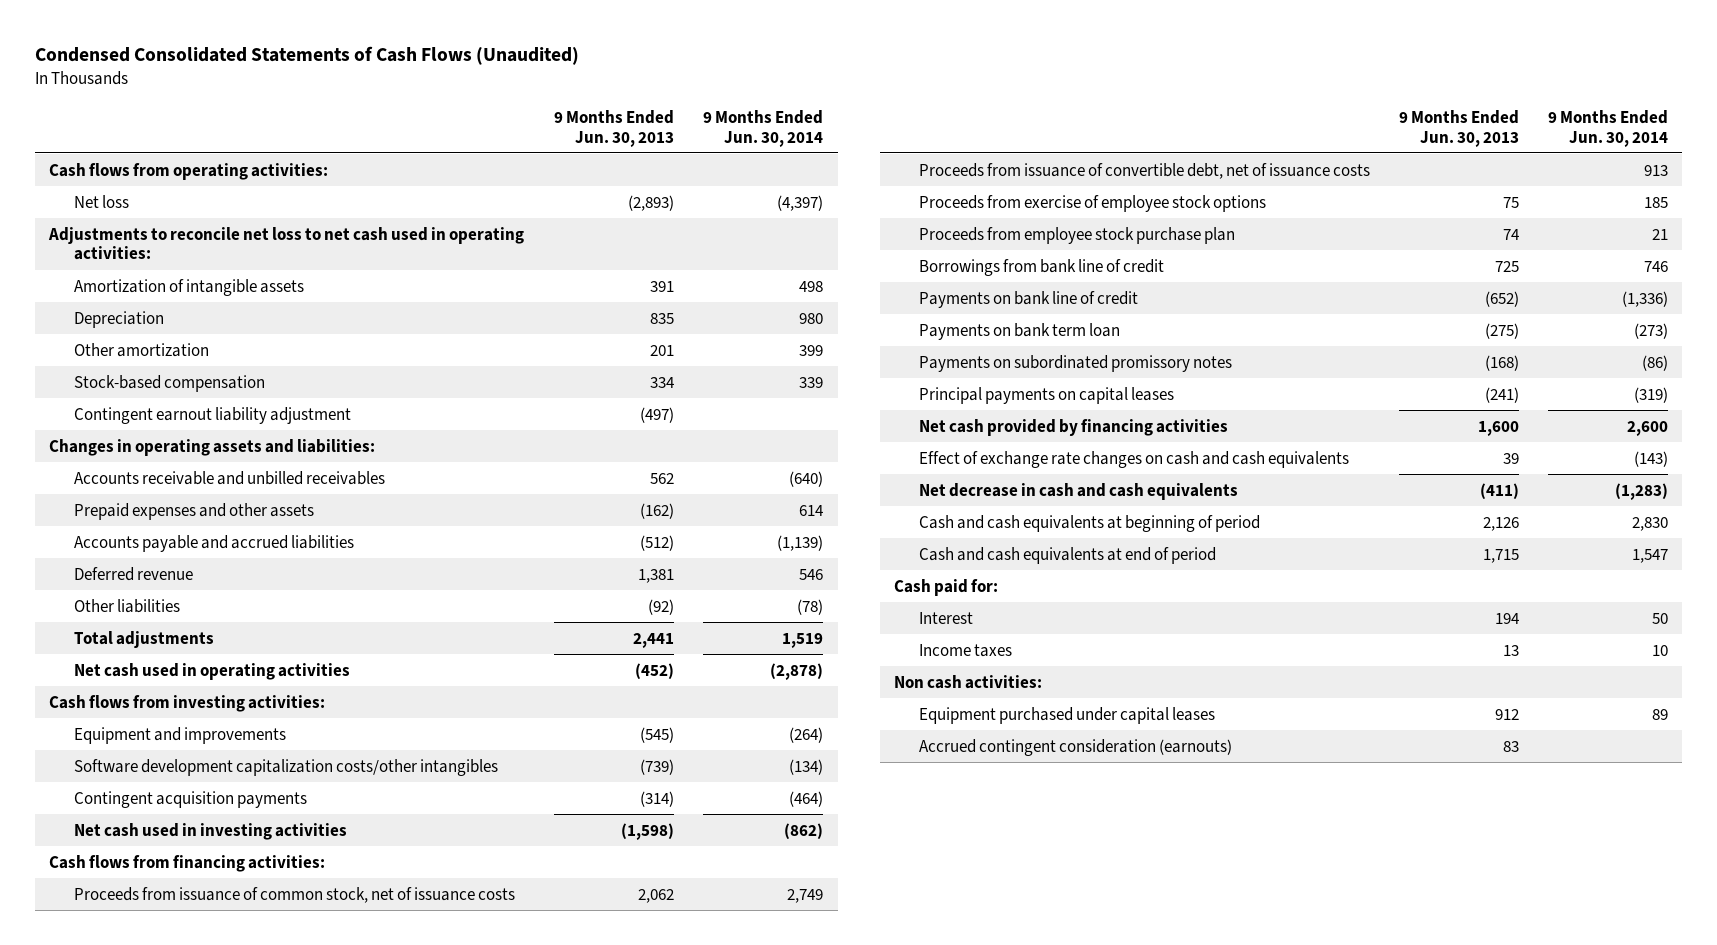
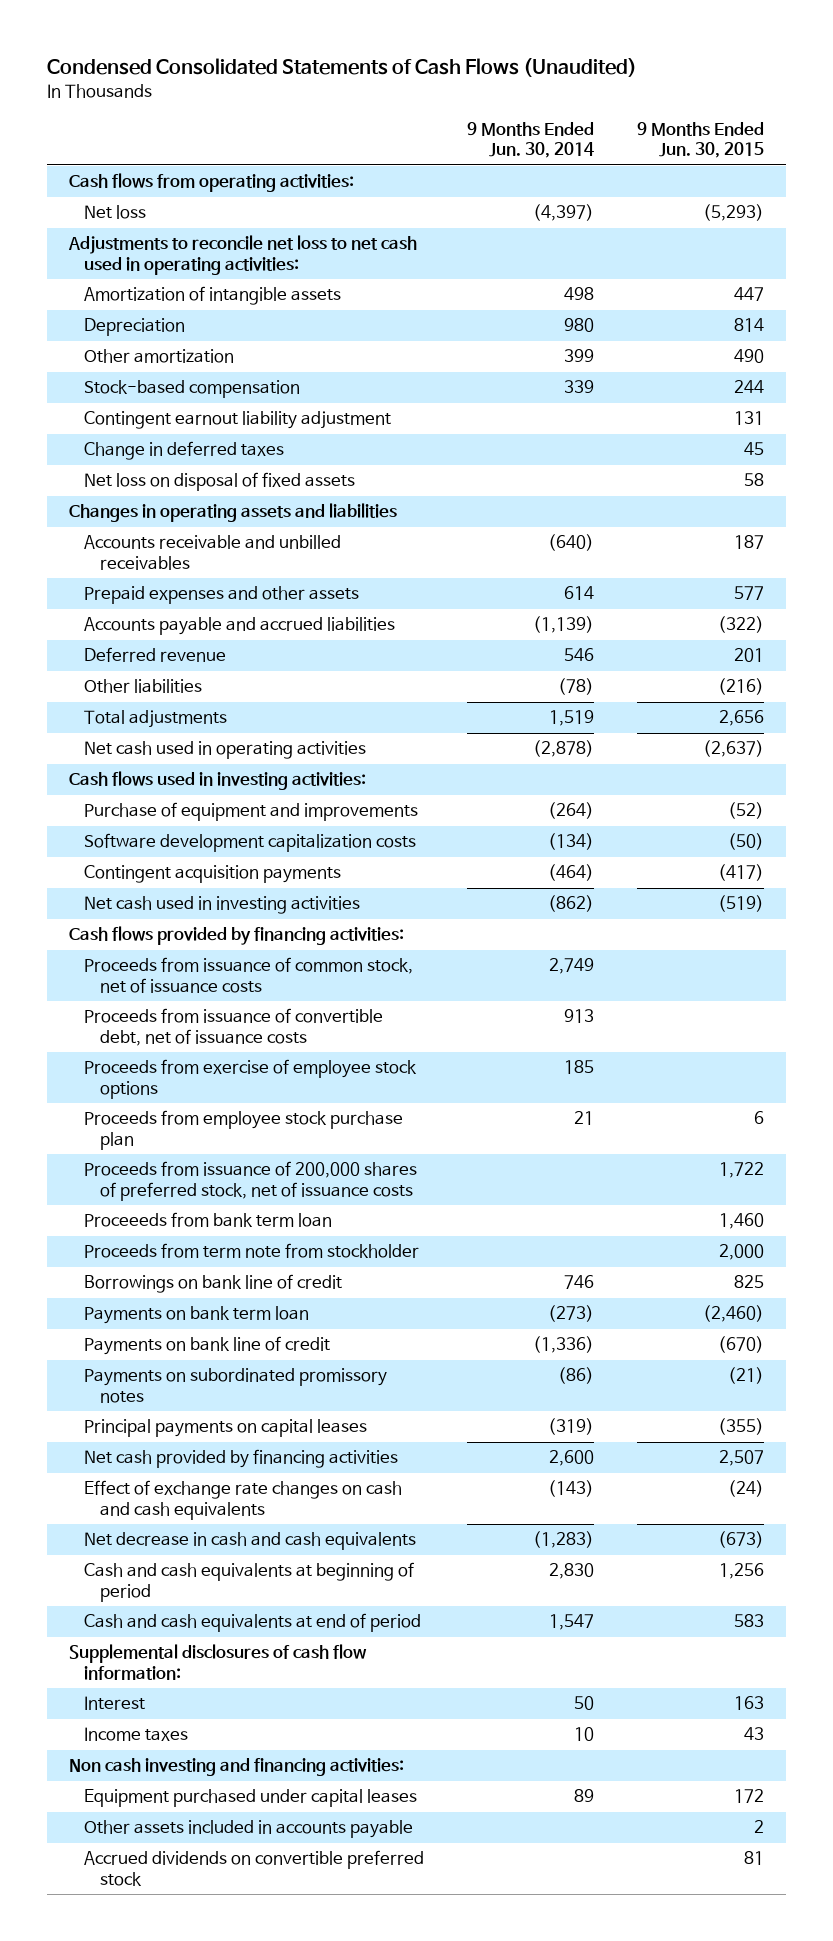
- | 9 Months Ended Jun. 30, 2013 | 9 Months Ended Jun. 30, 2014
+ | 9 Months Ended Jun. 30, 2014 | 9 Months Ended Jun. 30, 2015
- Changes in operating assets and liabilities:
+ Change in deferred taxes | | 45
+ Net loss on disposal of fixed assets | | 58
+ Changes in operating assets and liabilities
- Cash flows from investing activities:
- Equipment and improvements | (545) | (264)
- Software development capitalization costs/other intangibles | (739) | (134)
+ Cash flows used in investing activities:
+ Purchase of equipment and improvements | (264) | (52)
+ Software development capitalization costs | (134) | (50)
- Cash flows from financing activities:
+ Cash flows provided by financing activities:
- Borrowings from bank line of credit | 725 | 746
+ Proceeds from issuance of 200,000 shares of preferred stock, net of issuance costs | | 1,722
+ Proceeeds from bank term loan | | 1,460
+ Proceeds from term note from stockholder | | 2,000
+ Borrowings on bank line of credit | 746 | 825
moved down: Payments on bank line of credit | (1,336) | (670)
- Cash paid for:
+ Supplemental disclosures of cash flow information:
- Non cash activities:
+ Non cash investing and financing activities:
- Accrued contingent consideration (earnouts) | 83 |
+ Other assets included in accounts payable | | 2
+ Accrued dividends on convertible preferred stock | | 81

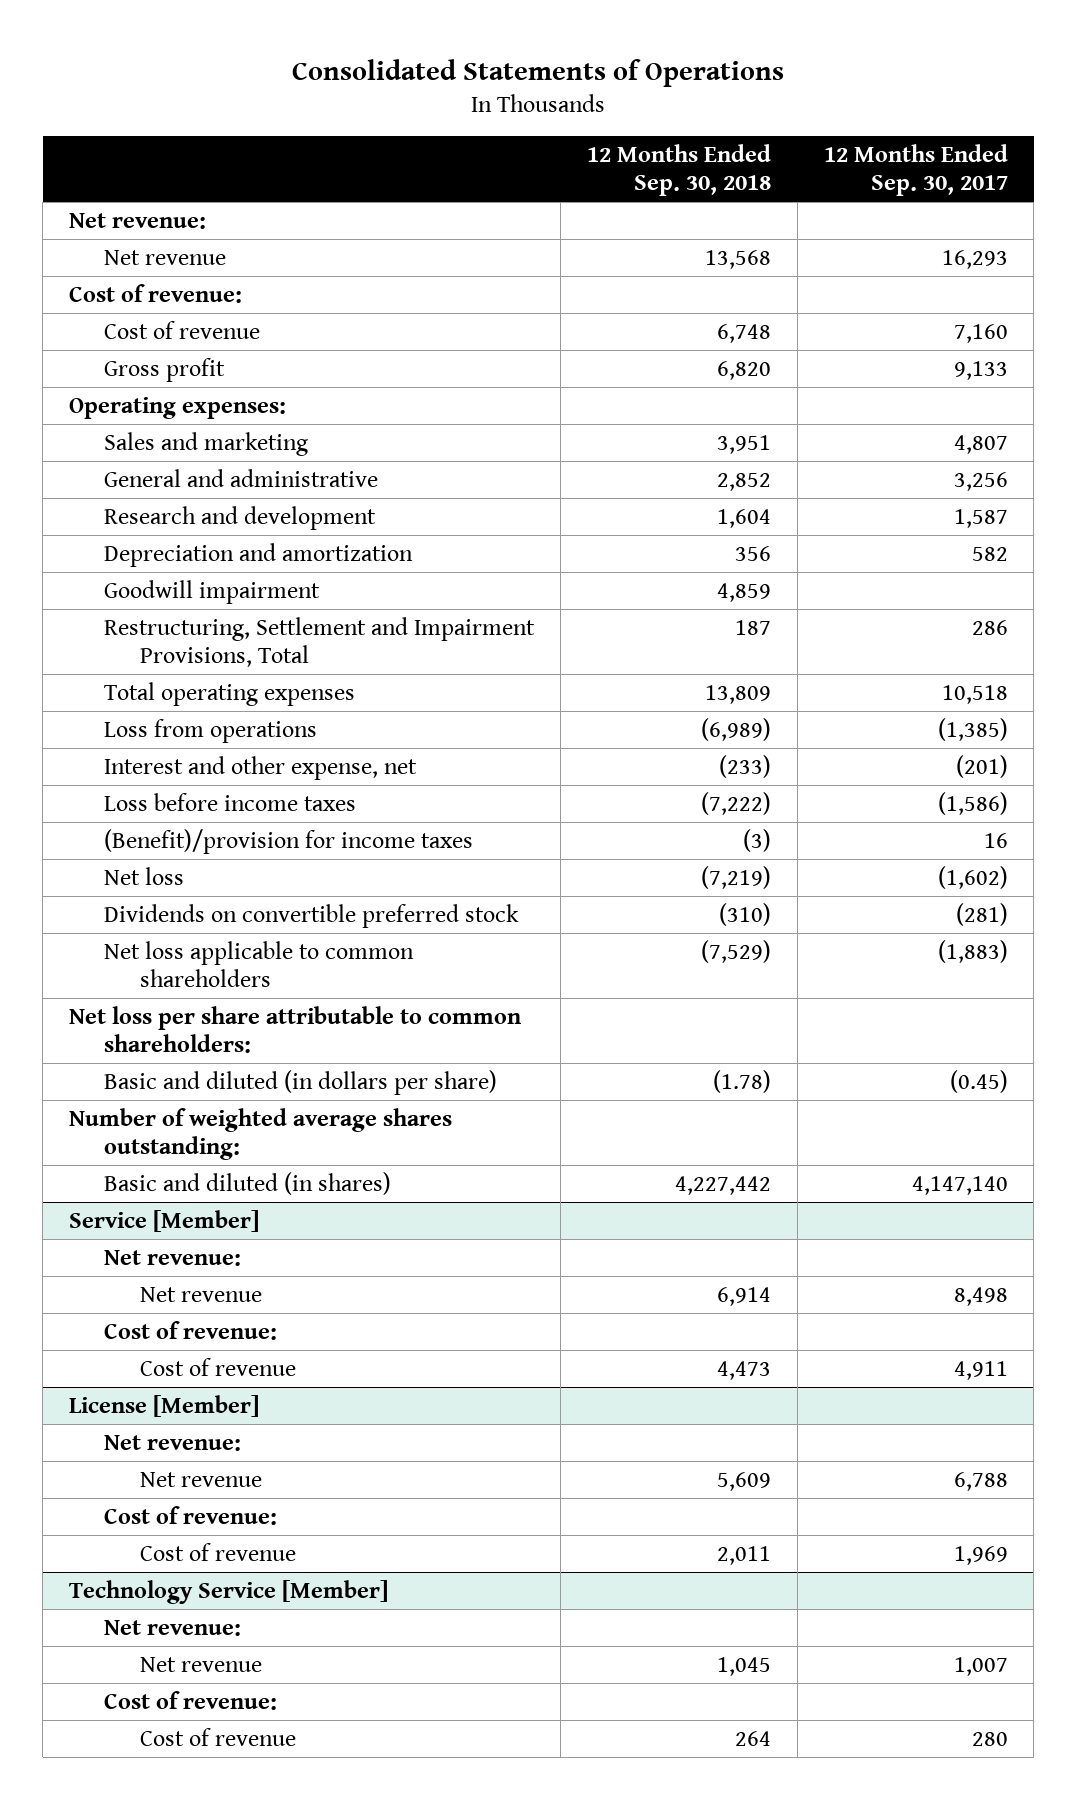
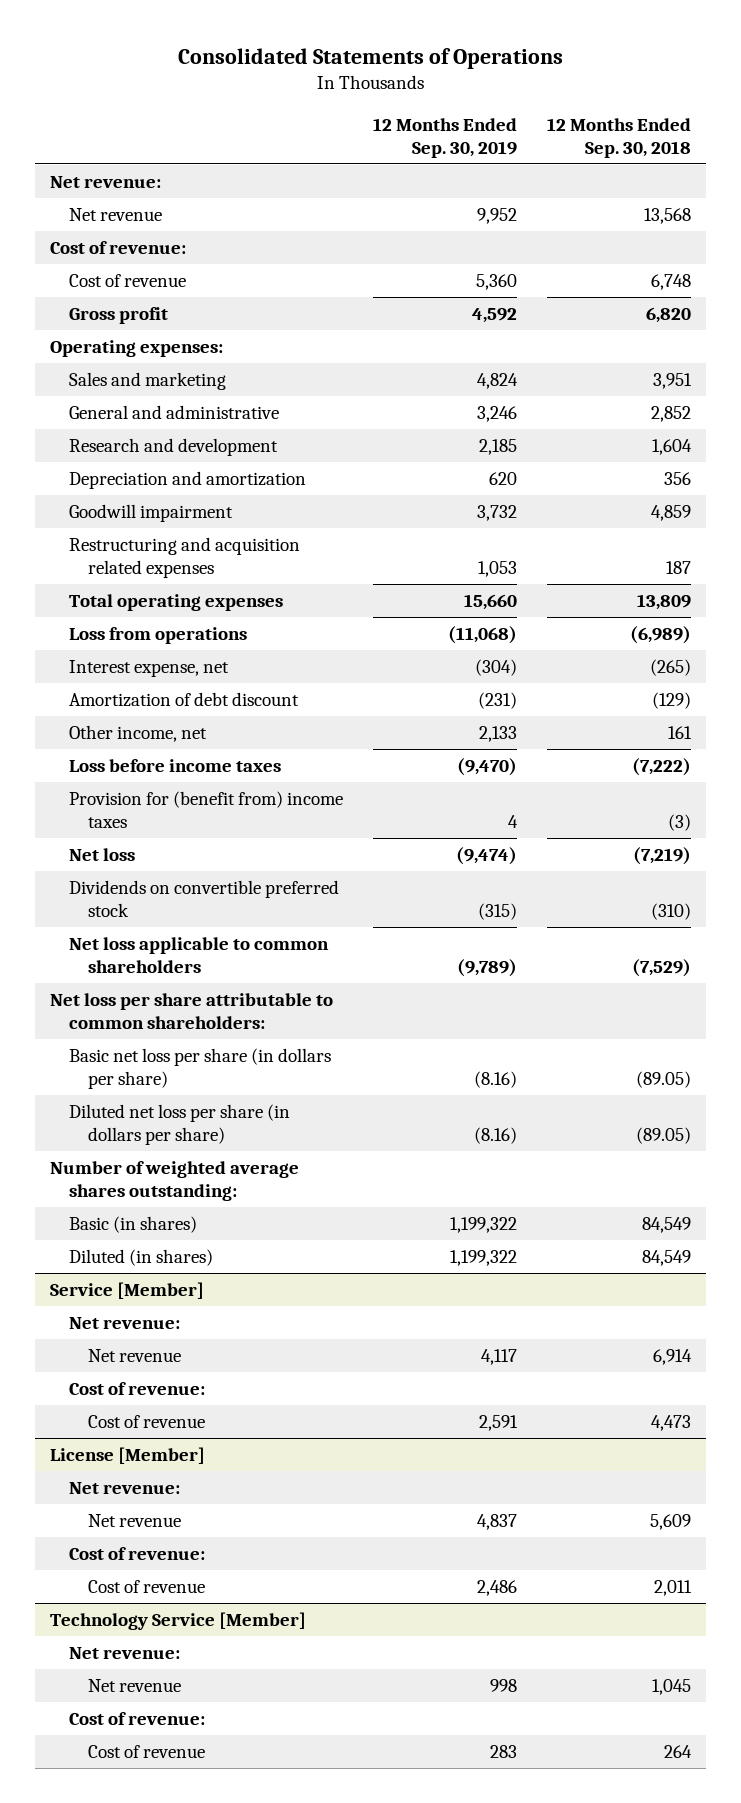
- | 12 Months Ended Sep. 30, 2018 | 12 Months Ended Sep. 30, 2017
+ | 12 Months Ended Sep. 30, 2019 | 12 Months Ended Sep. 30, 2018
- Restructuring, Settlement and Impairment Provisions, Total | 187 | 286
+ Restructuring and acquisition related expenses | 1,053 | 187
- Interest and other expense, net | (233) | (201)
+ Interest expense, net | (304) | (265)
+ Amortization of debt discount | (231) | (129)
+ Other income, net | 2,133 | 161
- (Benefit)/provision for income taxes | (3) | 16
+ Provision for (benefit from) income taxes | 4 | (3)
- Basic and diluted (in dollars per share) | (1.78) | (0.45)
+ Basic net loss per share (in dollars per share) | (8.16) | (89.05)
+ Diluted net loss per share (in dollars per share) | (8.16) | (89.05)
- Basic and diluted (in shares) | 4,227,442 | 4,147,140
+ Basic (in shares) | 1,199,322 | 84,549
+ Diluted (in shares) | 1,199,322 | 84,549

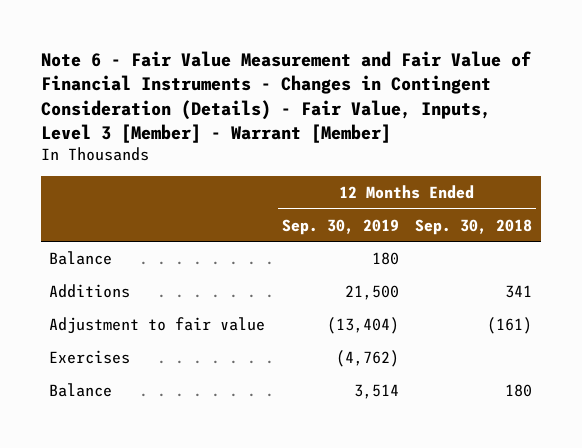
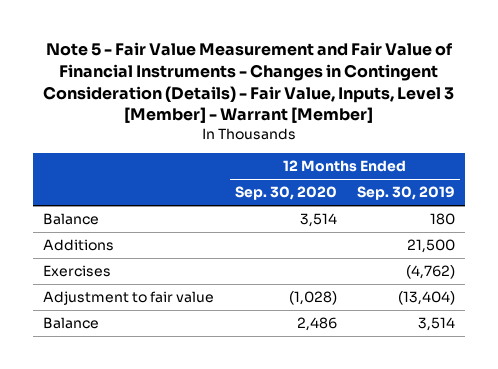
- Note 6 - Fair Value Measurement and Fair Value of Financial Instruments - Changes in Contingent Consideration (Details) - Fair Value, Inputs, Level 3 [Member] - Warrant [Member]
+ Note 5 - Fair Value Measurement and Fair Value of Financial Instruments - Changes in Contingent Consideration (Details) - Fair Value, Inputs, Level 3 [Member] - Warrant [Member]
- | 12 Months Ended Sep. 30, 2019 | 12 Months Ended Sep. 30, 2018
+ | 12 Months Ended Sep. 30, 2020 | 12 Months Ended Sep. 30, 2019
moved down: Adjustment to fair value | (1,028) | (13,404)

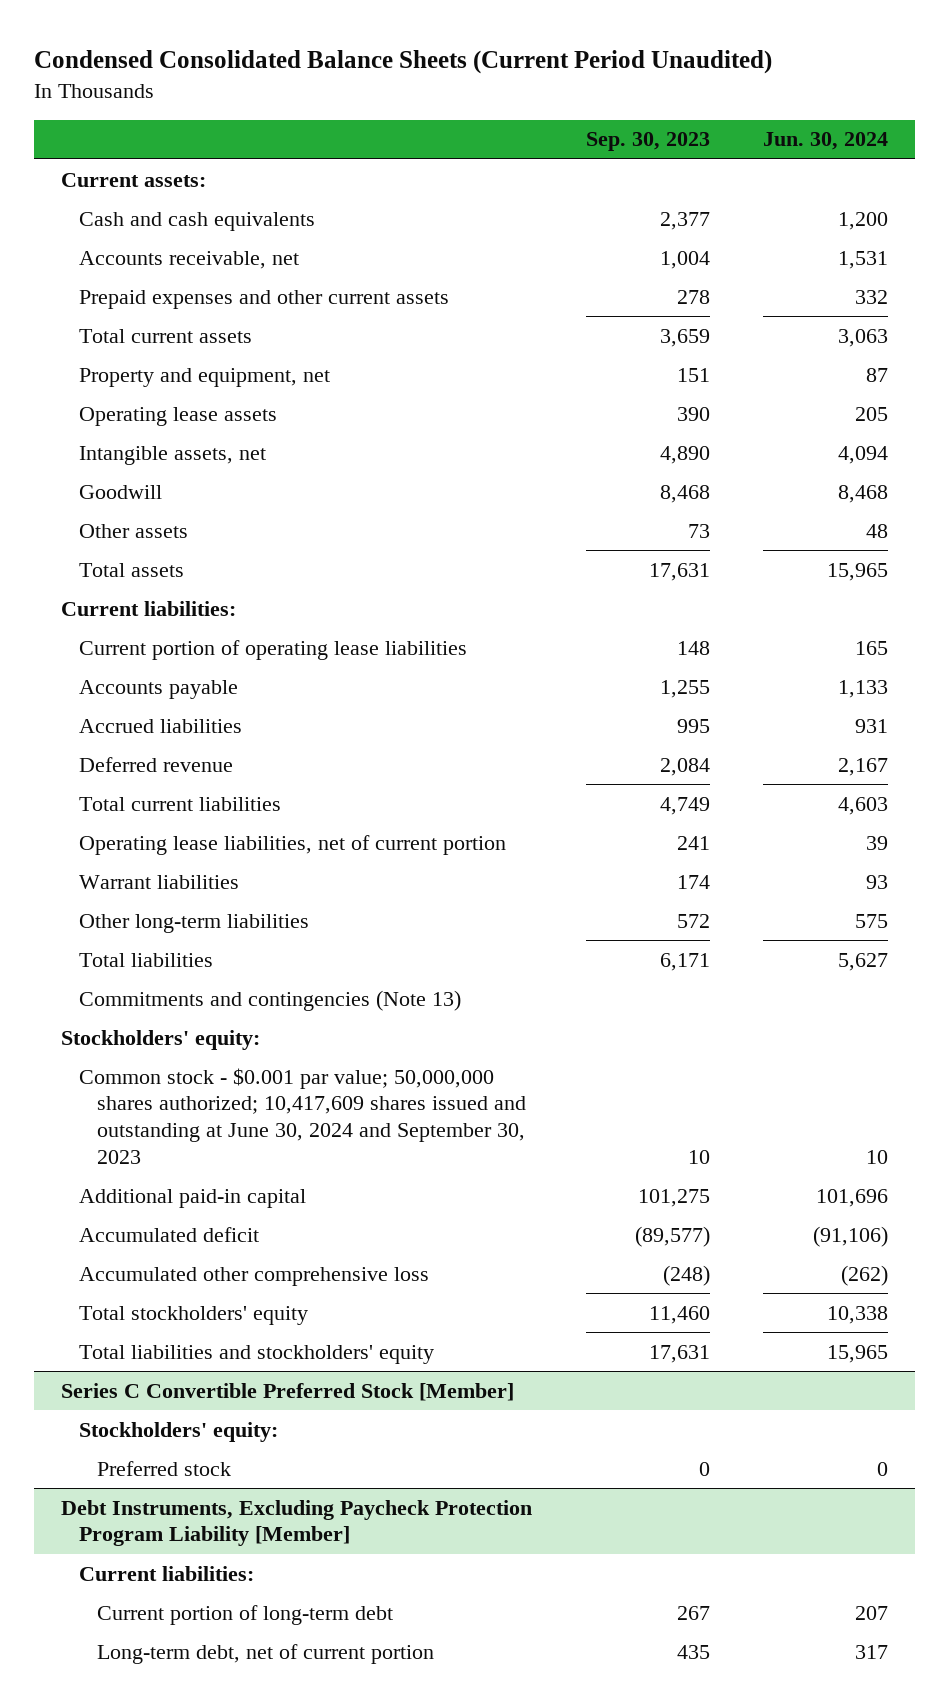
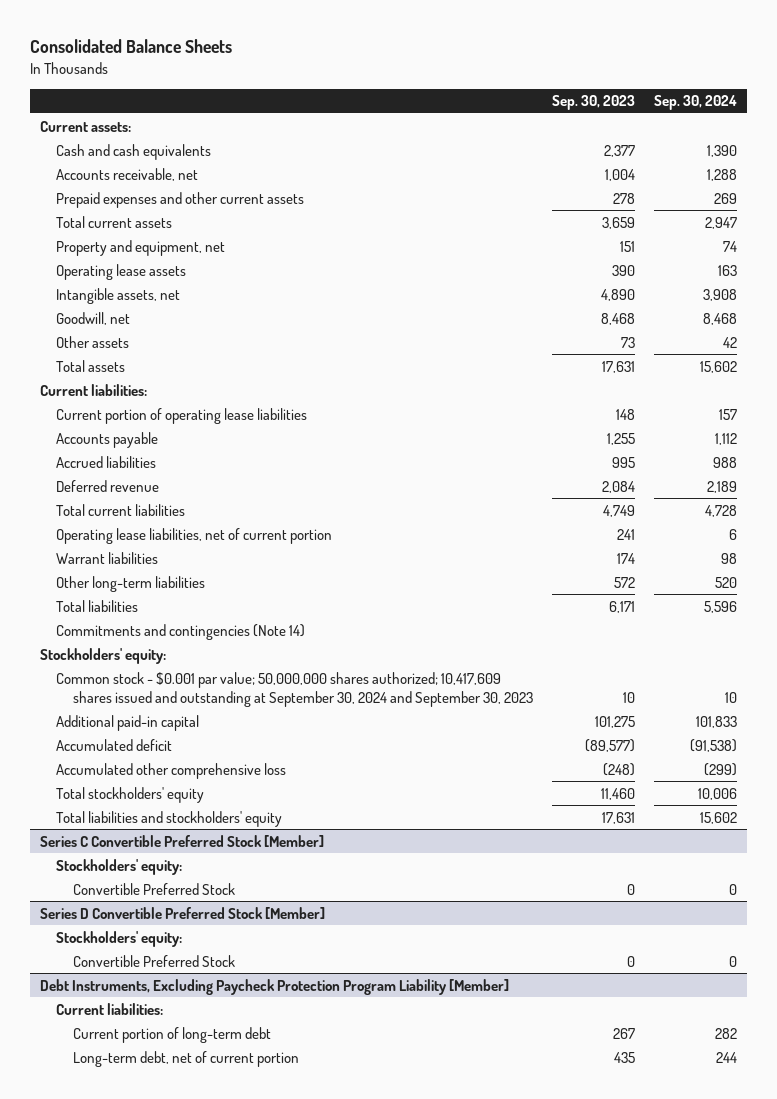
- Condensed Consolidated Balance Sheets (Current Period Unaudited)
+ Consolidated Balance Sheets
- | Sep. 30, 2023 | Jun. 30, 2024
+ | Sep. 30, 2023 | Sep. 30, 2024
- Goodwill | 8,468 | 8,468
+ Goodwill, net | 8,468 | 8,468
- Commitments and contingencies (Note 13)
+ Commitments and contingencies (Note 14)
- Common stock - $0.001 par value; 50,000,000 shares authorized; 10,417,609 shares issued and outstanding at June 30, 2024 and September 30, 2023 | 10 | 10
+ Common stock - $0.001 par value; 50,000,000 shares authorized; 10,417,609 shares issued and outstanding at September 30, 2024 and September 30, 2023 | 10 | 10
@ Series C Convertible Preferred Stock [Member]
- Preferred stock | 0 | 0
+ Convertible Preferred Stock | 0 | 0
+ Series D Convertible Preferred Stock [Member]
+ Stockholders' equity:
+ Convertible Preferred Stock | 0 | 0

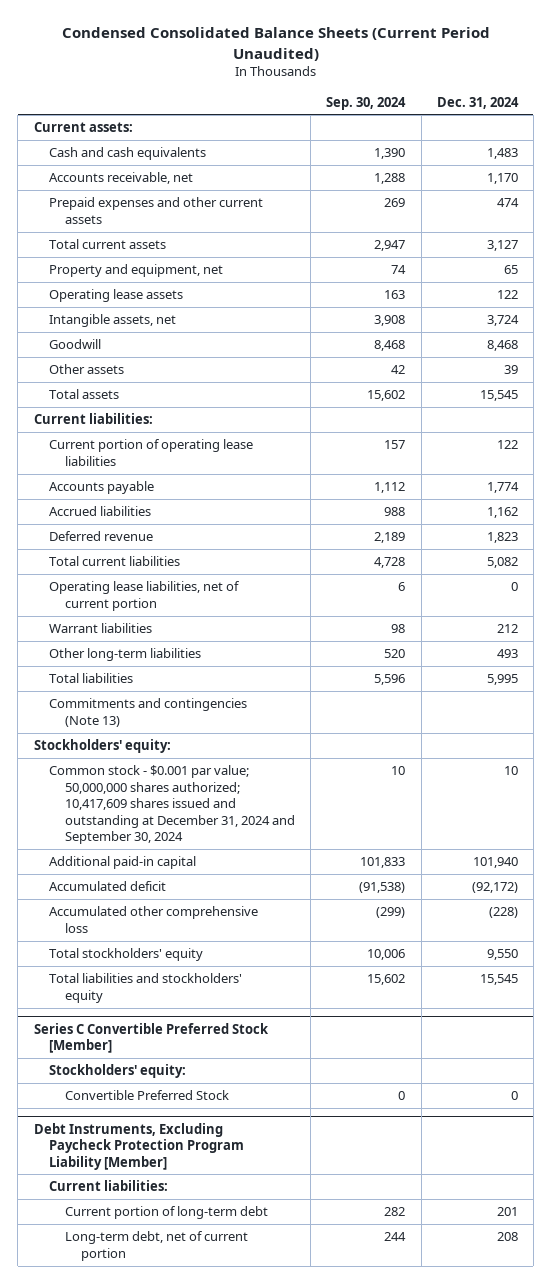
- Consolidated Balance Sheets
+ Condensed Consolidated Balance Sheets (Current Period Unaudited)
- | Sep. 30, 2023 | Sep. 30, 2024
+ | Sep. 30, 2024 | Dec. 31, 2024
- Goodwill, net | 8,468 | 8,468
+ Goodwill | 8,468 | 8,468
- Commitments and contingencies (Note 14)
+ Commitments and contingencies (Note 13)
- Common stock - $0.001 par value; 50,000,000 shares authorized; 10,417,609 shares issued and outstanding at September 30, 2024 and September 30, 2023 | 10 | 10
+ Common stock - $0.001 par value; 50,000,000 shares authorized; 10,417,609 shares issued and outstanding at December 31, 2024 and September 30, 2024 | 10 | 10
- Series D Convertible Preferred Stock [Member]
- Stockholders' equity:
- Convertible Preferred Stock | 0 | 0

